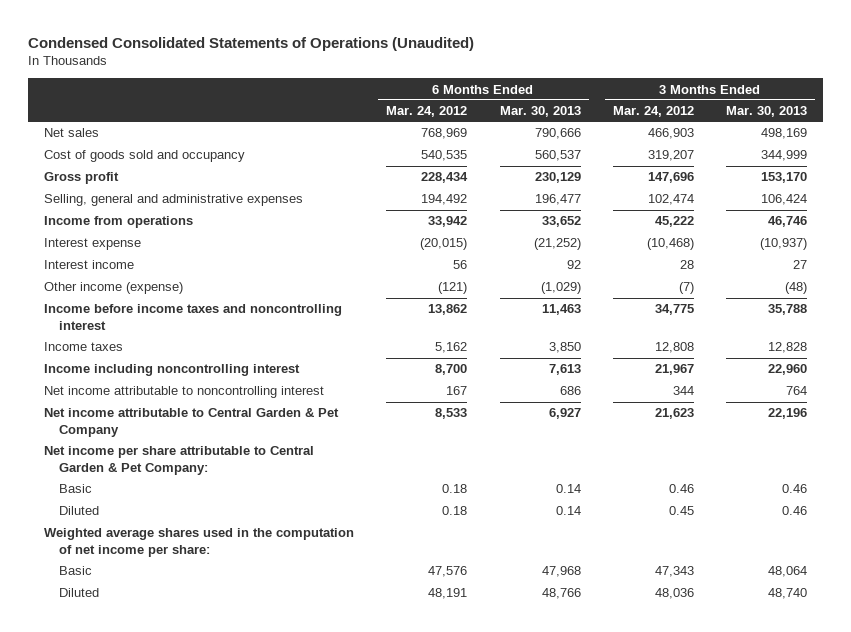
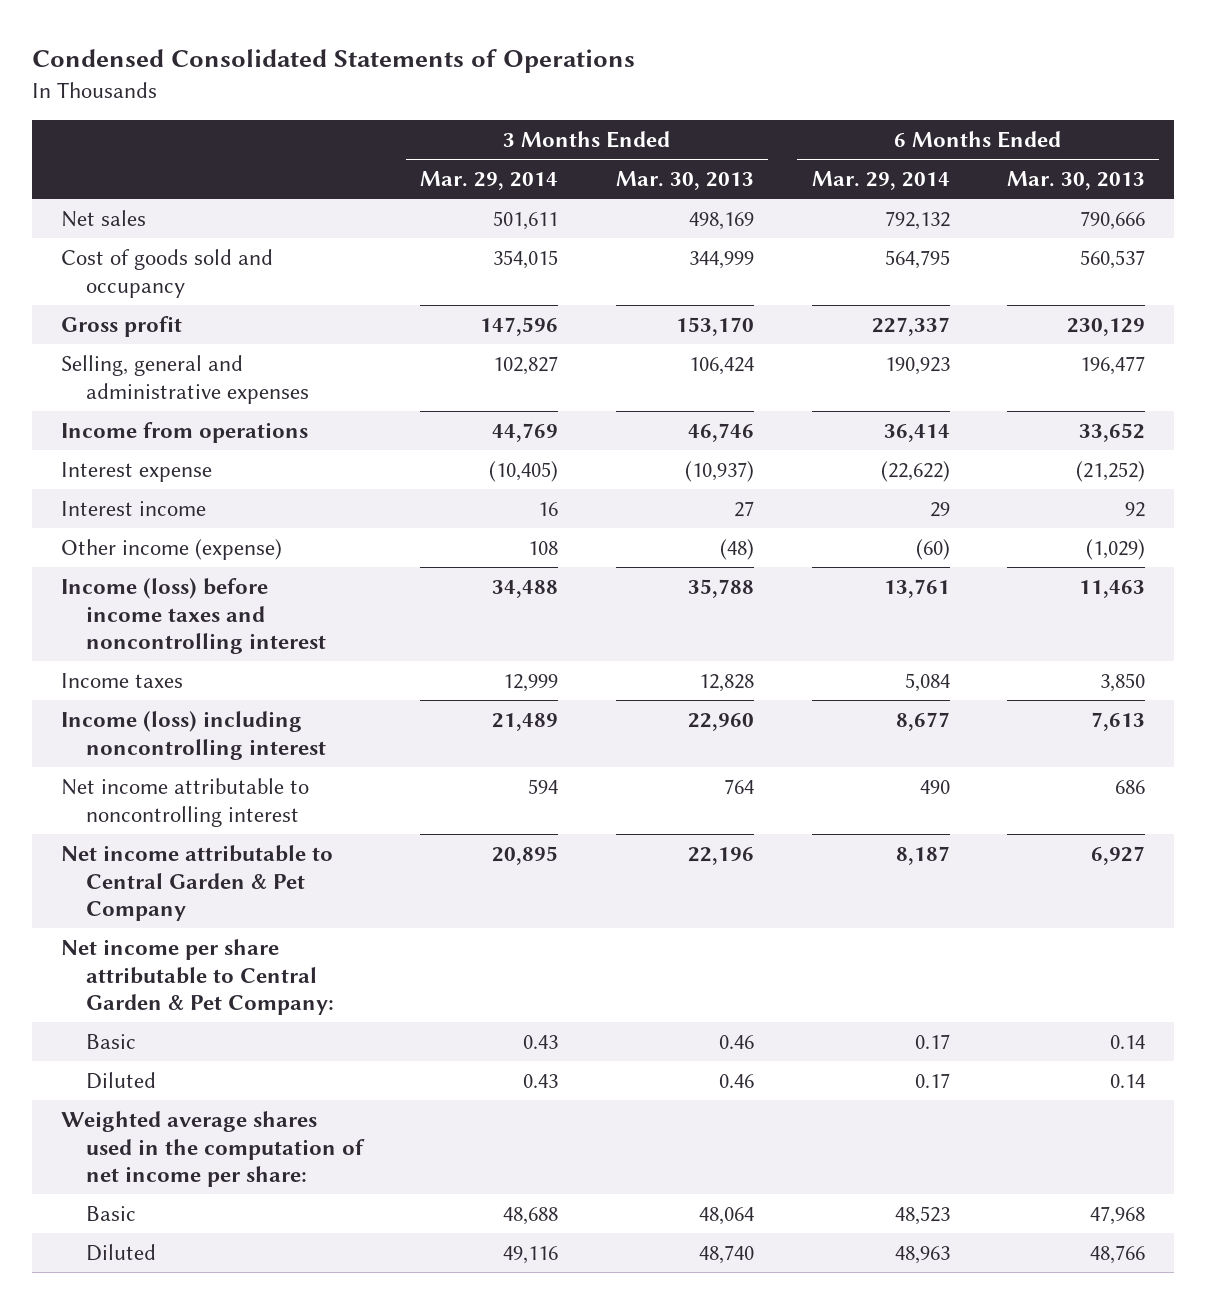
- Condensed Consolidated Statements of Operations (Unaudited)
+ Condensed Consolidated Statements of Operations
- | 6 Months Ended Mar. 24, 2012 | 6 Months Ended Mar. 30, 2013 | 3 Months Ended Mar. 24, 2012 | 3 Months Ended Mar. 30, 2013
+ | 3 Months Ended Mar. 29, 2014 | 3 Months Ended Mar. 30, 2013 | 6 Months Ended Mar. 29, 2014 | 6 Months Ended Mar. 30, 2013
- Income before income taxes and noncontrolling interest | 13,862 | 11,463 | 34,775 | 35,788
+ Income (loss) before income taxes and noncontrolling interest | 34,488 | 35,788 | 13,761 | 11,463
- Income including noncontrolling interest | 8,700 | 7,613 | 21,967 | 22,960
+ Income (loss) including noncontrolling interest | 21,489 | 22,960 | 8,677 | 7,613

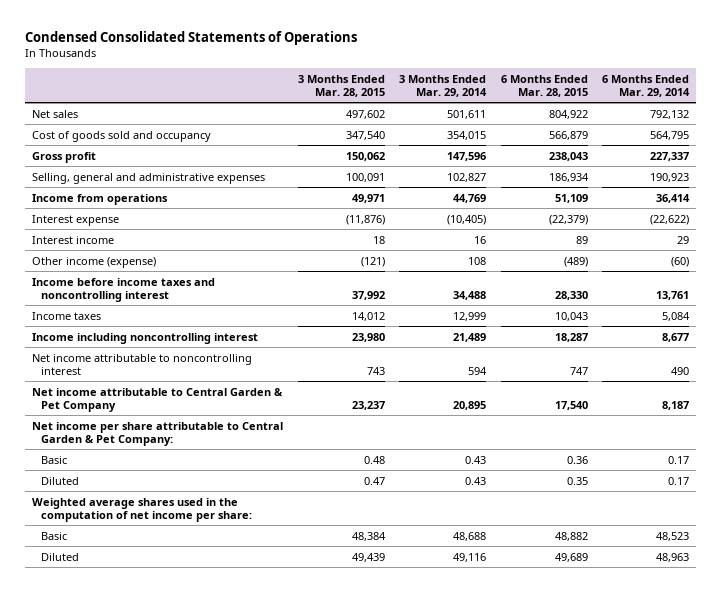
- | 3 Months Ended Mar. 29, 2014 | 3 Months Ended Mar. 30, 2013 | 6 Months Ended Mar. 29, 2014 | 6 Months Ended Mar. 30, 2013
+ | 3 Months Ended Mar. 28, 2015 | 3 Months Ended Mar. 29, 2014 | 6 Months Ended Mar. 28, 2015 | 6 Months Ended Mar. 29, 2014
- Income (loss) before income taxes and noncontrolling interest | 34,488 | 35,788 | 13,761 | 11,463
+ Income before income taxes and noncontrolling interest | 37,992 | 34,488 | 28,330 | 13,761
- Income (loss) including noncontrolling interest | 21,489 | 22,960 | 8,677 | 7,613
+ Income including noncontrolling interest | 23,980 | 21,489 | 18,287 | 8,677

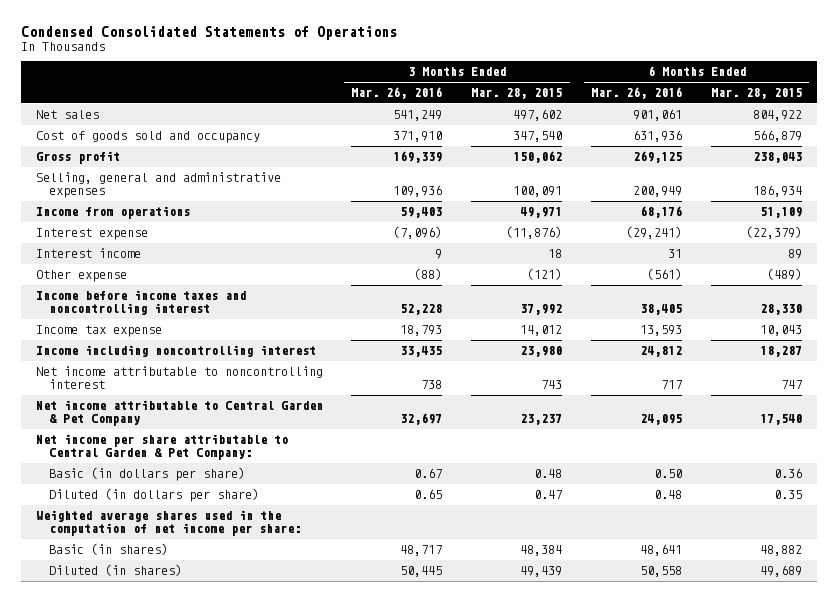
- | 3 Months Ended Mar. 28, 2015 | 3 Months Ended Mar. 29, 2014 | 6 Months Ended Mar. 28, 2015 | 6 Months Ended Mar. 29, 2014
+ | 3 Months Ended Mar. 26, 2016 | 3 Months Ended Mar. 28, 2015 | 6 Months Ended Mar. 26, 2016 | 6 Months Ended Mar. 28, 2015
- Other income (expense) | (121) | 108 | (489) | (60)
+ Other expense | (88) | (121) | (561) | (489)
- Income taxes | 14,012 | 12,999 | 10,043 | 5,084
+ Income tax expense | 18,793 | 14,012 | 13,593 | 10,043
- Basic | 0.48 | 0.43 | 0.36 | 0.17
- Diluted | 0.47 | 0.43 | 0.35 | 0.17
+ Basic (in dollars per share) | 0.67 | 0.48 | 0.50 | 0.36
+ Diluted (in dollars per share) | 0.65 | 0.47 | 0.48 | 0.35
- Basic | 48,384 | 48,688 | 48,882 | 48,523
- Diluted | 49,439 | 49,116 | 49,689 | 48,963
+ Basic (in shares) | 48,717 | 48,384 | 48,641 | 48,882
+ Diluted (in shares) | 50,445 | 49,439 | 50,558 | 49,689

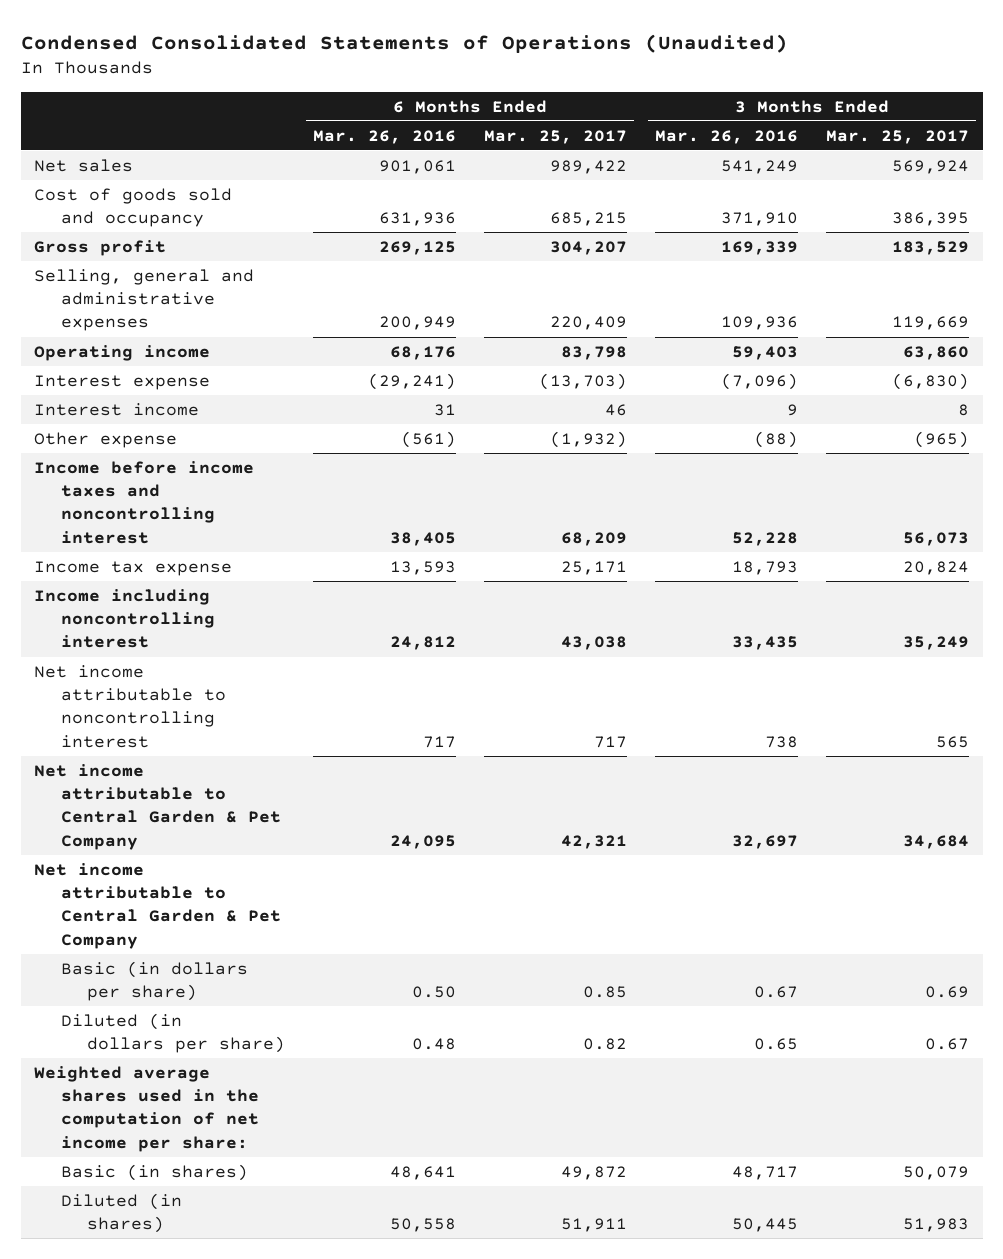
- Condensed Consolidated Statements of Operations
+ Condensed Consolidated Statements of Operations (Unaudited)
- | 3 Months Ended Mar. 26, 2016 | 3 Months Ended Mar. 28, 2015 | 6 Months Ended Mar. 26, 2016 | 6 Months Ended Mar. 28, 2015
+ | 6 Months Ended Mar. 26, 2016 | 6 Months Ended Mar. 25, 2017 | 3 Months Ended Mar. 26, 2016 | 3 Months Ended Mar. 25, 2017
- Income from operations | 59,403 | 49,971 | 68,176 | 51,109
+ Operating income | 68,176 | 83,798 | 59,403 | 63,860
- Net income per share attributable to Central Garden & Pet Company:
+ Net income attributable to Central Garden & Pet Company

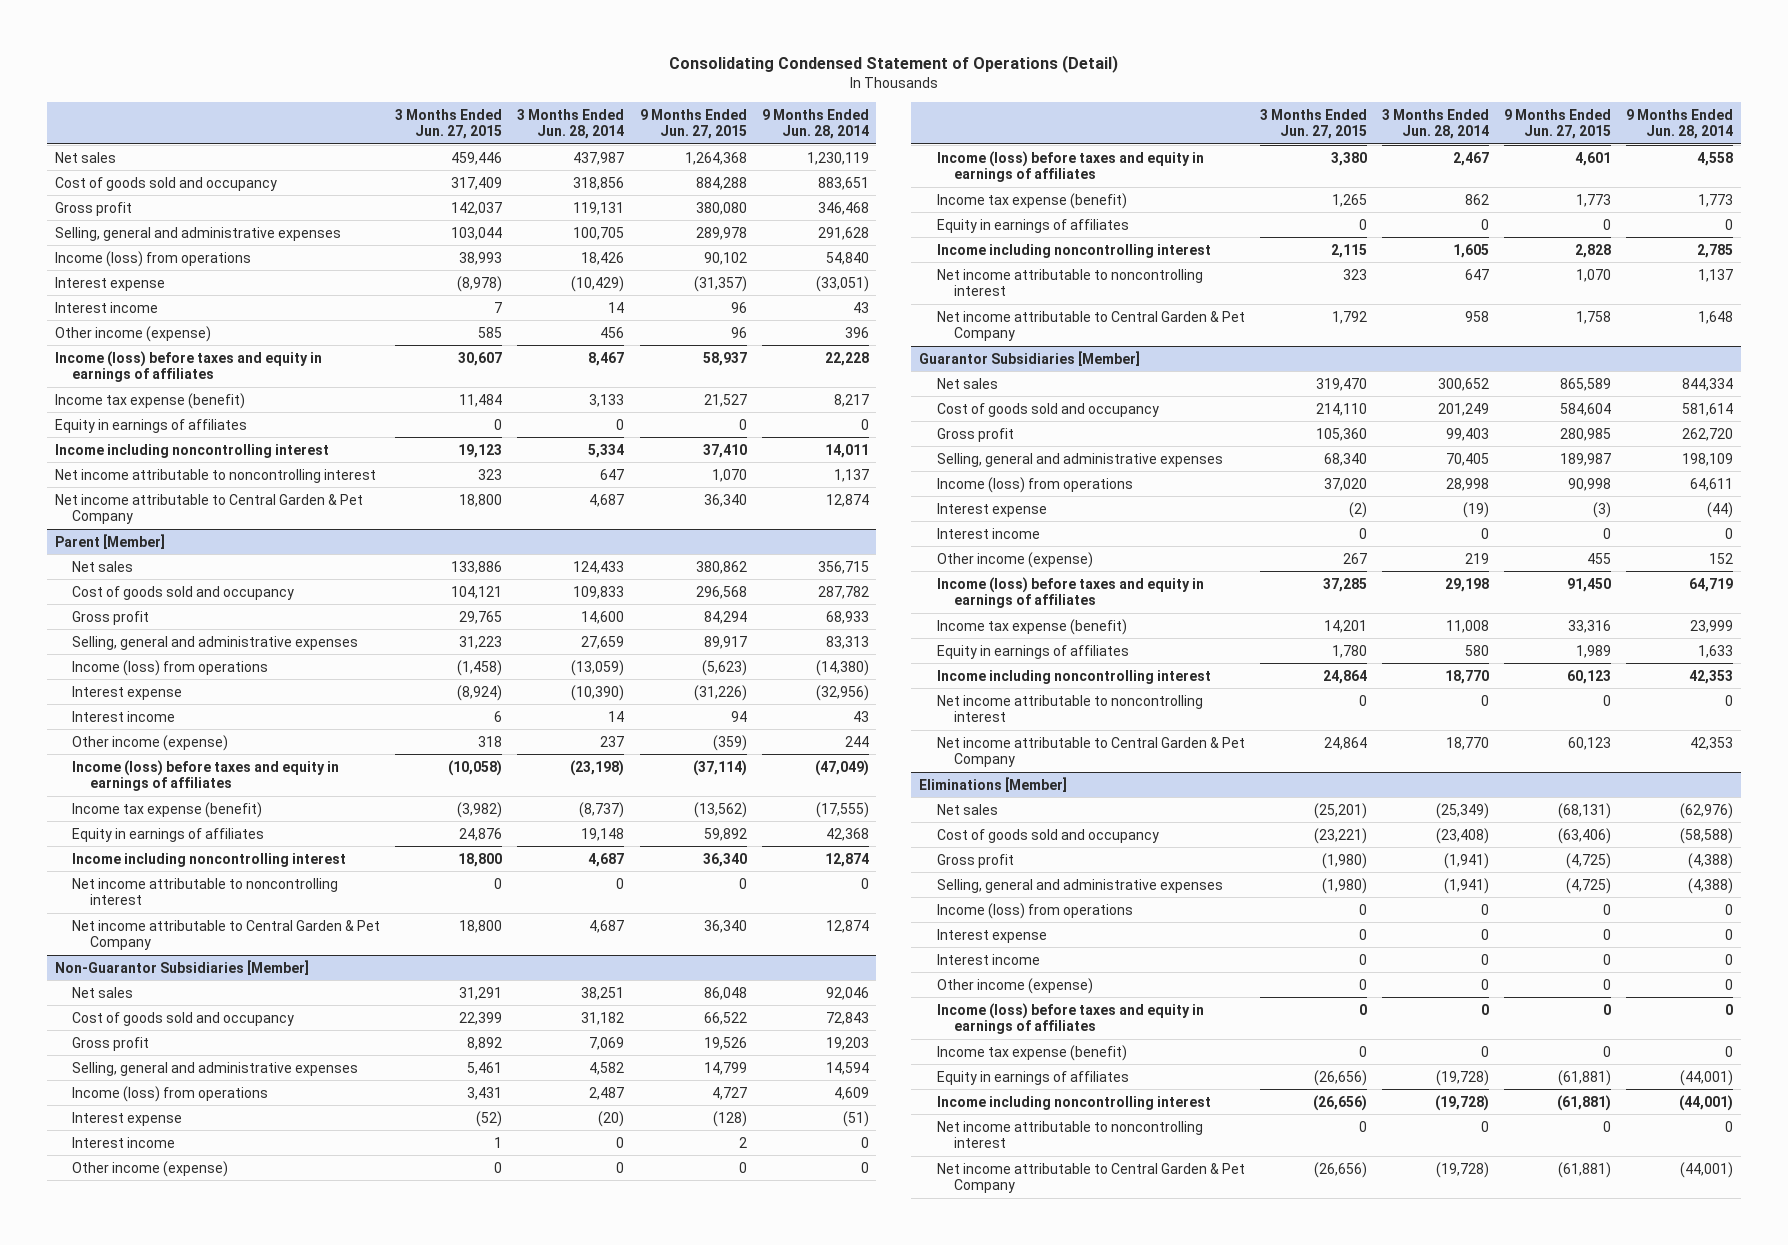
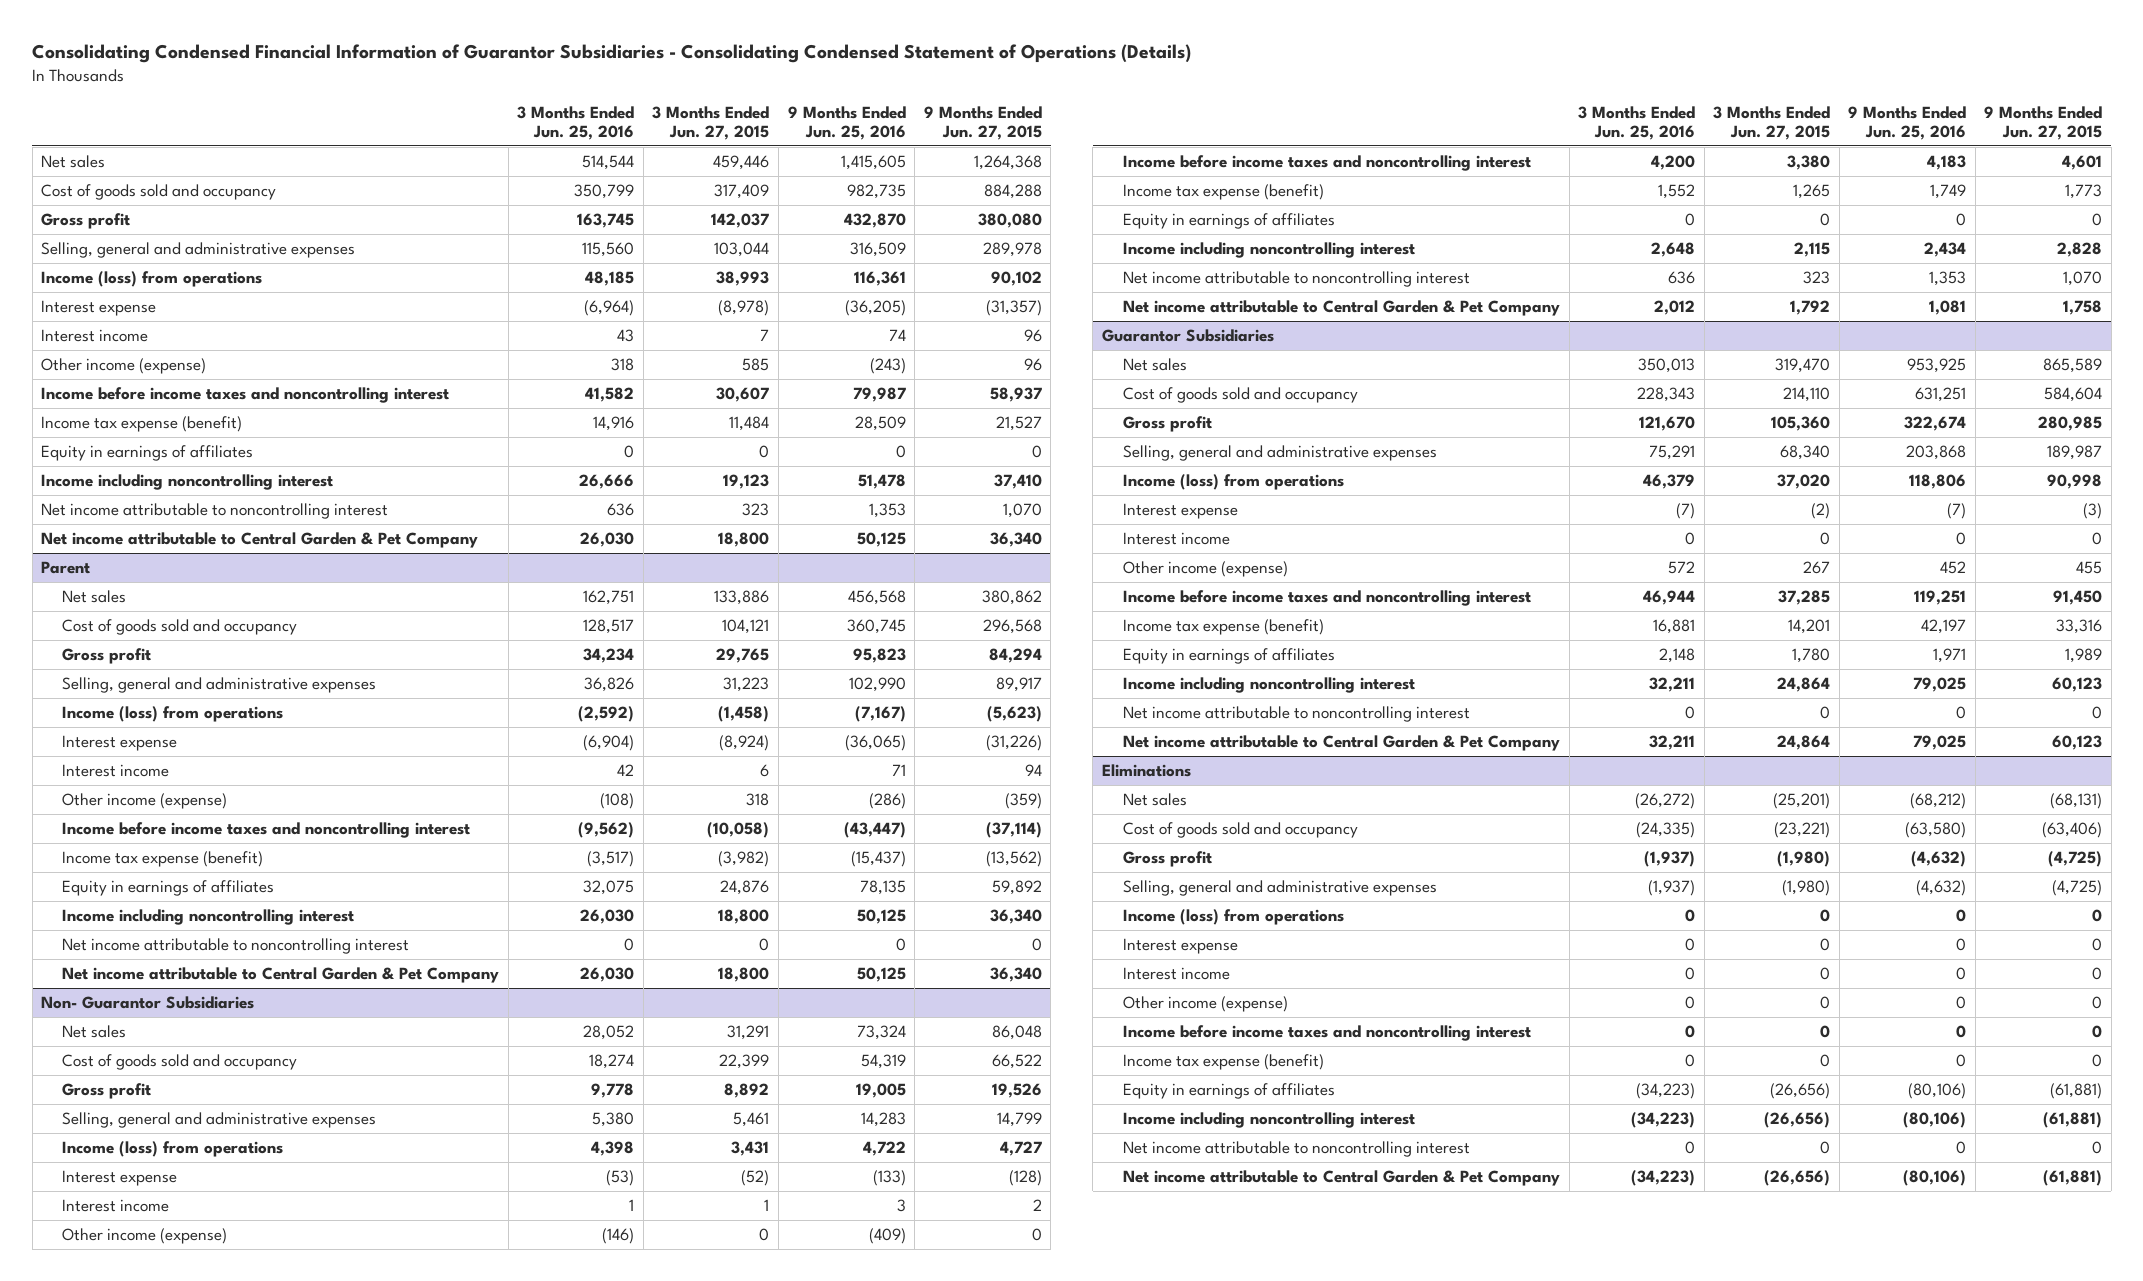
- Consolidating Condensed Statement of Operations (Detail)
+ Consolidating Condensed Financial Information of Guarantor Subsidiaries - Consolidating Condensed Statement of Operations (Details)
- | 3 Months Ended Jun. 27, 2015 | 3 Months Ended Jun. 28, 2014 | 9 Months Ended Jun. 27, 2015 | 9 Months Ended Jun. 28, 2014
+ | 3 Months Ended Jun. 25, 2016 | 3 Months Ended Jun. 27, 2015 | 9 Months Ended Jun. 25, 2016 | 9 Months Ended Jun. 27, 2015
- Income (loss) before taxes and equity in earnings of affiliates | 30,607 | 8,467 | 58,937 | 22,228
+ Income before income taxes and noncontrolling interest | 41,582 | 30,607 | 79,987 | 58,937
- Parent [Member]
+ Parent
- Income (loss) before taxes and equity in earnings of affiliates | (10,058) | (23,198) | (37,114) | (47,049)
+ Income before income taxes and noncontrolling interest | (9,562) | (10,058) | (43,447) | (37,114)
- Non-Guarantor Subsidiaries [Member]
+ Non- Guarantor Subsidiaries
- Income (loss) before taxes and equity in earnings of affiliates | 3,380 | 2,467 | 4,601 | 4,558
+ Income before income taxes and noncontrolling interest | 4,200 | 3,380 | 4,183 | 4,601
- Guarantor Subsidiaries [Member]
+ Guarantor Subsidiaries
- Income (loss) before taxes and equity in earnings of affiliates | 37,285 | 29,198 | 91,450 | 64,719
+ Income before income taxes and noncontrolling interest | 46,944 | 37,285 | 119,251 | 91,450
- Eliminations [Member]
+ Eliminations
- Income (loss) before taxes and equity in earnings of affiliates | 0 | 0 | 0 | 0
+ Income before income taxes and noncontrolling interest | 0 | 0 | 0 | 0

